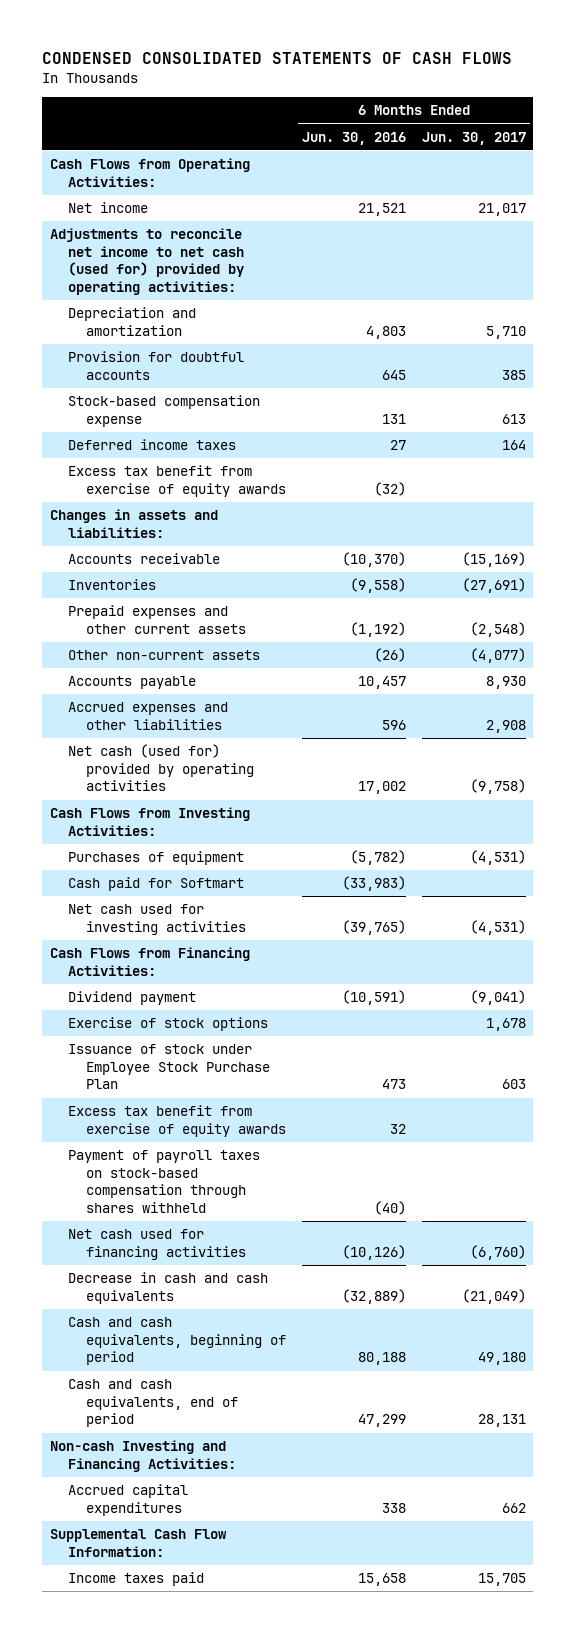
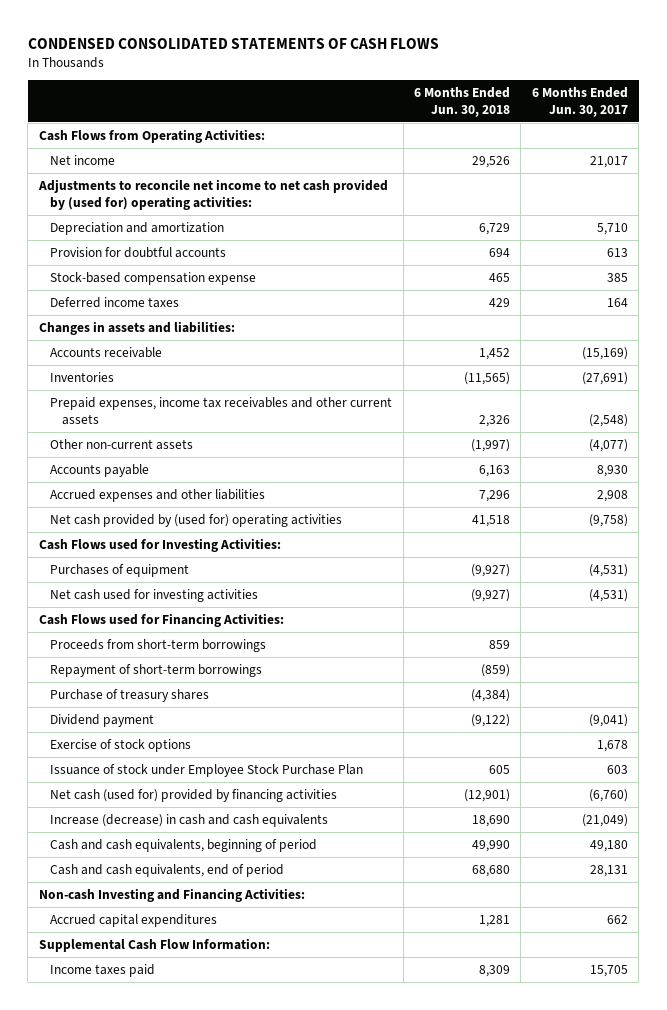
- | 6 Months Ended Jun. 30, 2016 | 6 Months Ended Jun. 30, 2017
+ | 6 Months Ended Jun. 30, 2018 | 6 Months Ended Jun. 30, 2017
- Adjustments to reconcile net income to net cash (used for) provided by operating activities:
+ Adjustments to reconcile net income to net cash provided by (used for) operating activities:
- Provision for doubtful accounts | 645 | 385
- Stock-based compensation expense | 131 | 613
+ Provision for doubtful accounts | 694 | 613
+ Stock-based compensation expense | 465 | 385
- Excess tax benefit from exercise of equity awards | (32) |
- Prepaid expenses and other current assets | (1,192) | (2,548)
+ Prepaid expenses, income tax receivables and other current assets | 2,326 | (2,548)
- Net cash (used for) provided by operating activities | 17,002 | (9,758)
- Cash Flows from Investing Activities:
+ Net cash provided by (used for) operating activities | 41,518 | (9,758)
+ Cash Flows used for Investing Activities:
- Cash paid for Softmart | (33,983) |
- Cash Flows from Financing Activities:
+ Cash Flows used for Financing Activities:
+ Proceeds from short-term borrowings | 859 |
+ Repayment of short-term borrowings | (859) |
+ Purchase of treasury shares | (4,384) |
- Excess tax benefit from exercise of equity awards | 32 |
- Payment of payroll taxes on stock-based compensation through shares withheld | (40) |
- Net cash used for financing activities | (10,126) | (6,760)
- Decrease in cash and cash equivalents | (32,889) | (21,049)
+ Net cash (used for) provided by financing activities | (12,901) | (6,760)
+ Increase (decrease) in cash and cash equivalents | 18,690 | (21,049)

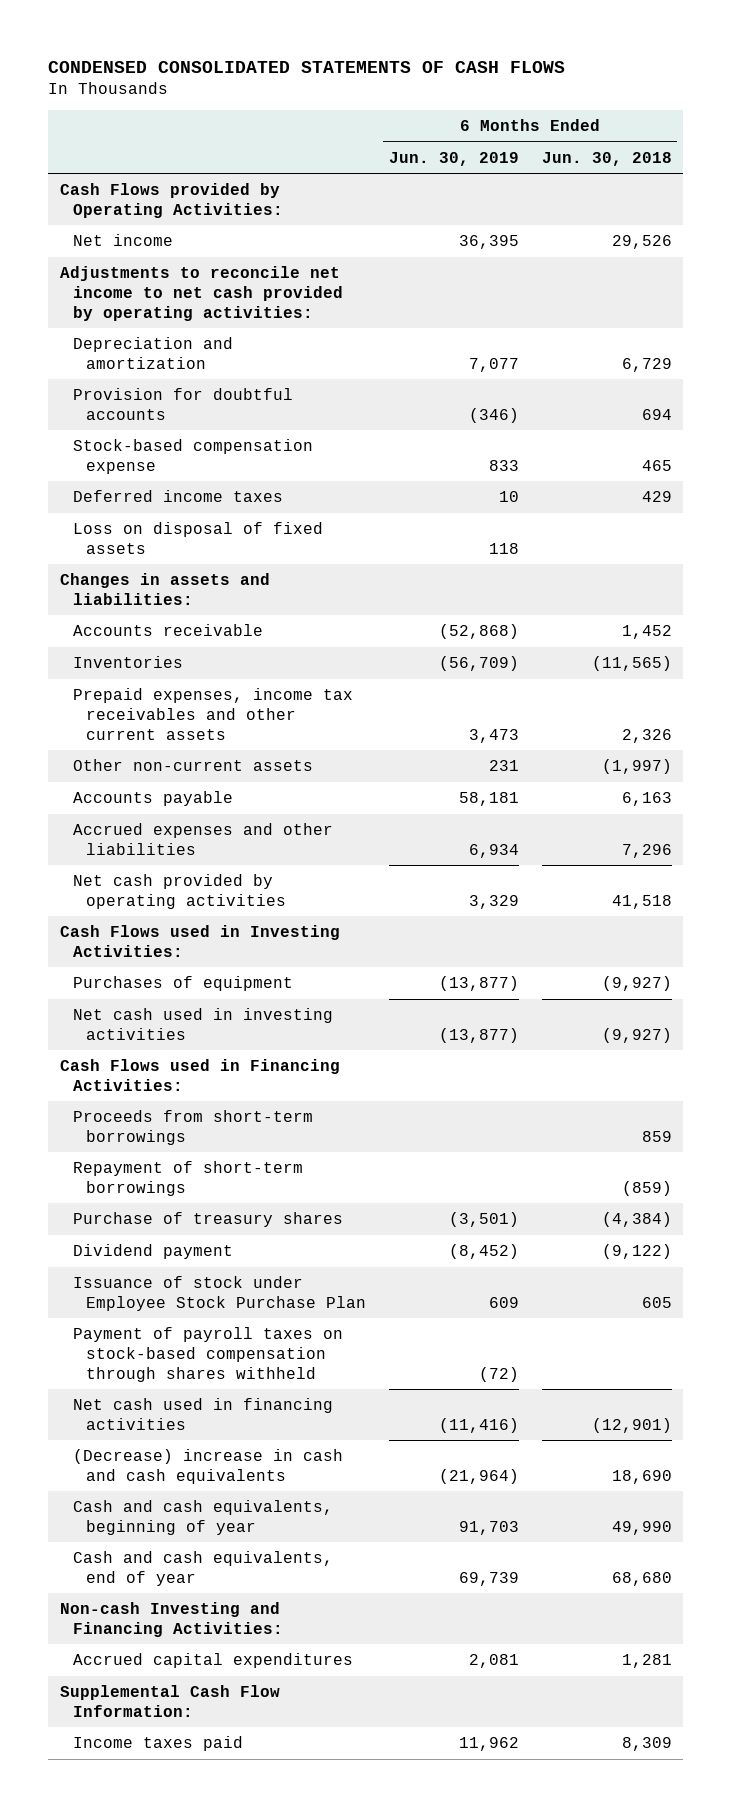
- | 6 Months Ended Jun. 30, 2018 | 6 Months Ended Jun. 30, 2017
+ | 6 Months Ended Jun. 30, 2019 | 6 Months Ended Jun. 30, 2018
- Cash Flows from Operating Activities:
+ Cash Flows provided by Operating Activities:
- Adjustments to reconcile net income to net cash provided by (used for) operating activities:
+ Adjustments to reconcile net income to net cash provided by operating activities:
+ Loss on disposal of fixed assets | 118 |
- Net cash provided by (used for) operating activities | 41,518 | (9,758)
- Cash Flows used for Investing Activities:
+ Net cash provided by operating activities | 3,329 | 41,518
+ Cash Flows used in Investing Activities:
- Net cash used for investing activities | (9,927) | (4,531)
- Cash Flows used for Financing Activities:
+ Net cash used in investing activities | (13,877) | (9,927)
+ Cash Flows used in Financing Activities:
- Exercise of stock options | | 1,678
- Net cash (used for) provided by financing activities | (12,901) | (6,760)
- Increase (decrease) in cash and cash equivalents | 18,690 | (21,049)
- Cash and cash equivalents, beginning of period | 49,990 | 49,180
- Cash and cash equivalents, end of period | 68,680 | 28,131
+ Payment of payroll taxes on stock-based compensation through shares withheld | (72) |
+ Net cash used in financing activities | (11,416) | (12,901)
+ (Decrease) increase in cash and cash equivalents | (21,964) | 18,690
+ Cash and cash equivalents, beginning of year | 91,703 | 49,990
+ Cash and cash equivalents, end of year | 69,739 | 68,680

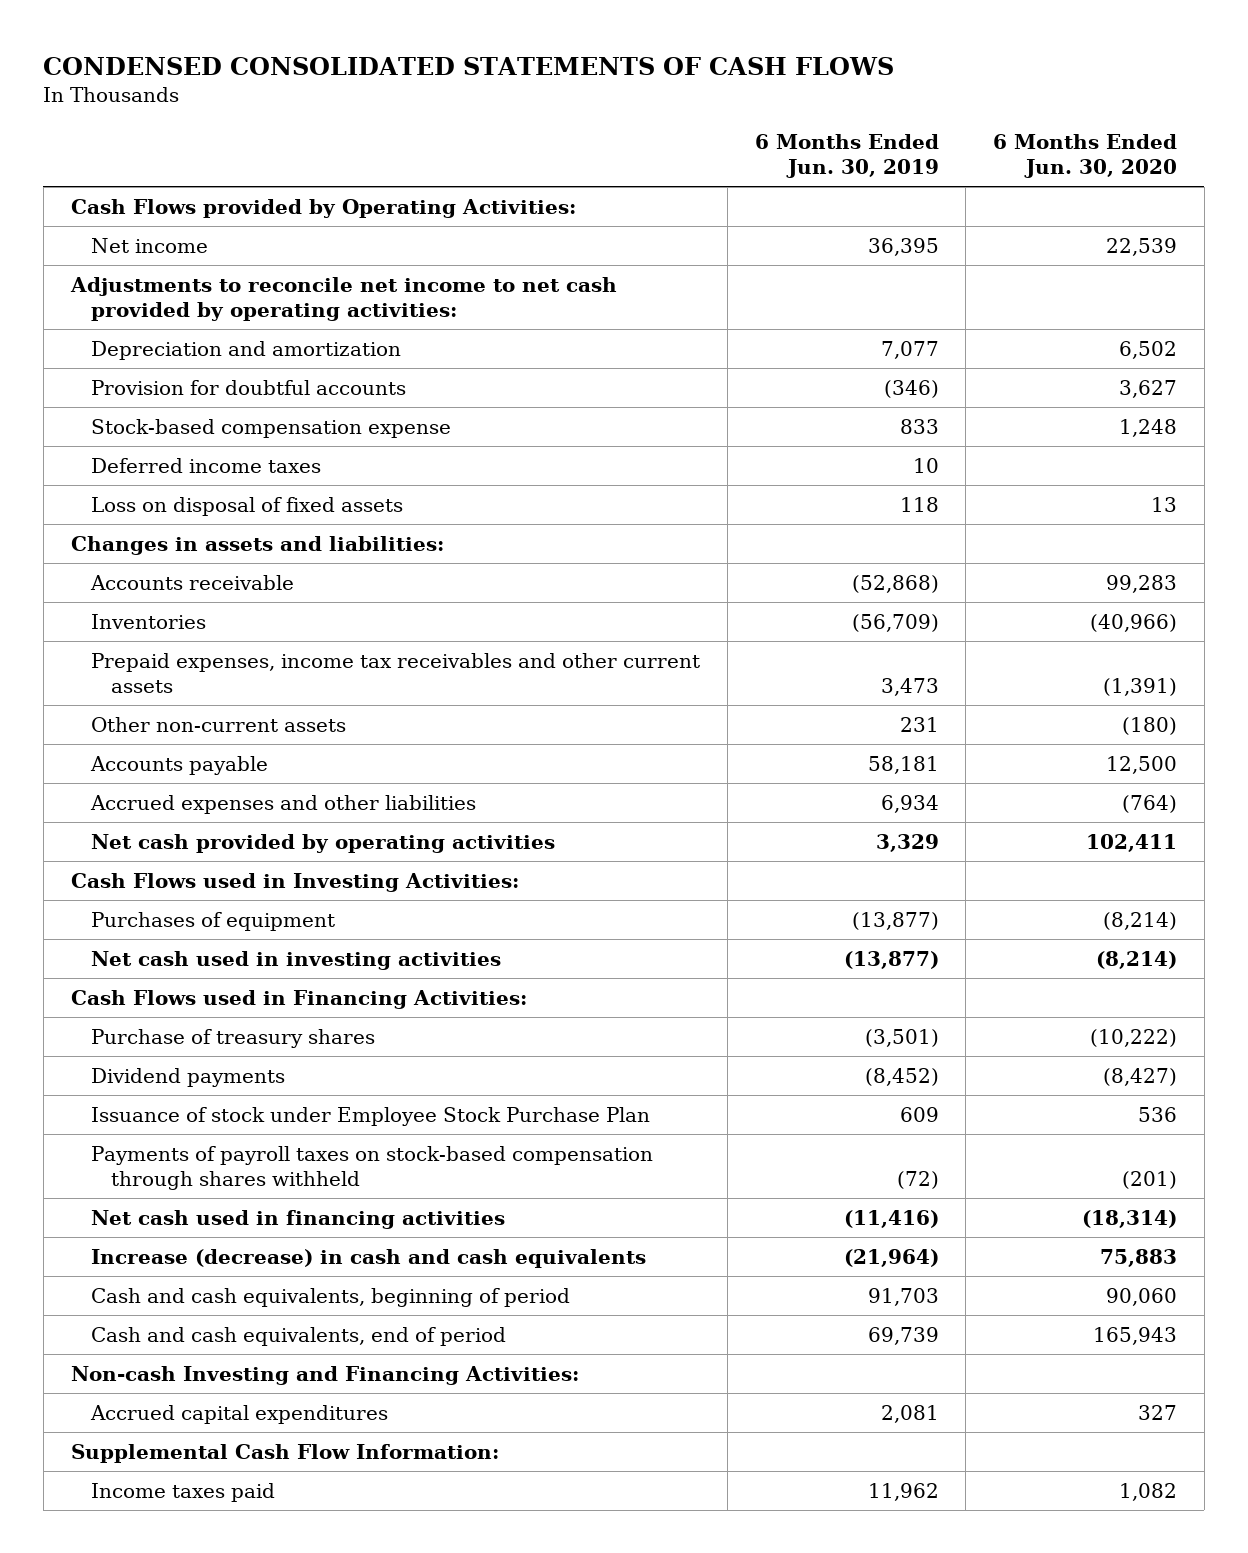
- | 6 Months Ended Jun. 30, 2019 | 6 Months Ended Jun. 30, 2018
+ | 6 Months Ended Jun. 30, 2019 | 6 Months Ended Jun. 30, 2020
- Proceeds from short-term borrowings | | 859
- Repayment of short-term borrowings | | (859)
- Dividend payment | (8,452) | (9,122)
+ Dividend payments | (8,452) | (8,427)
- Payment of payroll taxes on stock-based compensation through shares withheld | (72) |
+ Payments of payroll taxes on stock-based compensation through shares withheld | (72) | (201)
- (Decrease) increase in cash and cash equivalents | (21,964) | 18,690
- Cash and cash equivalents, beginning of year | 91,703 | 49,990
- Cash and cash equivalents, end of year | 69,739 | 68,680
+ Increase (decrease) in cash and cash equivalents | (21,964) | 75,883
+ Cash and cash equivalents, beginning of period | 91,703 | 90,060
+ Cash and cash equivalents, end of period | 69,739 | 165,943

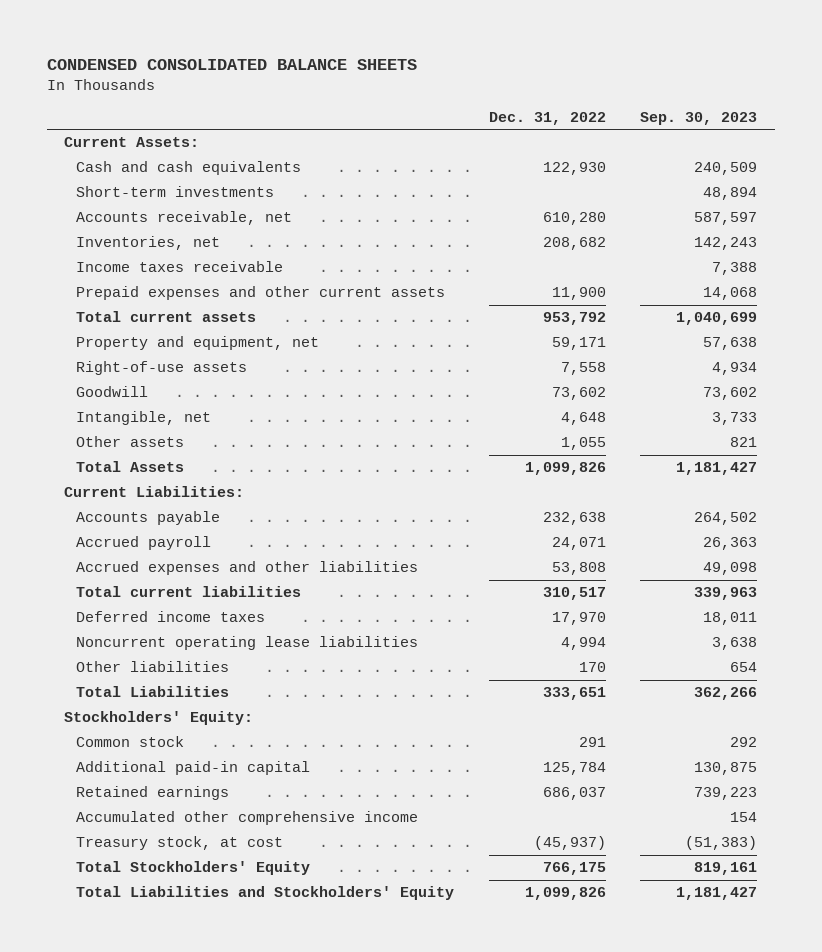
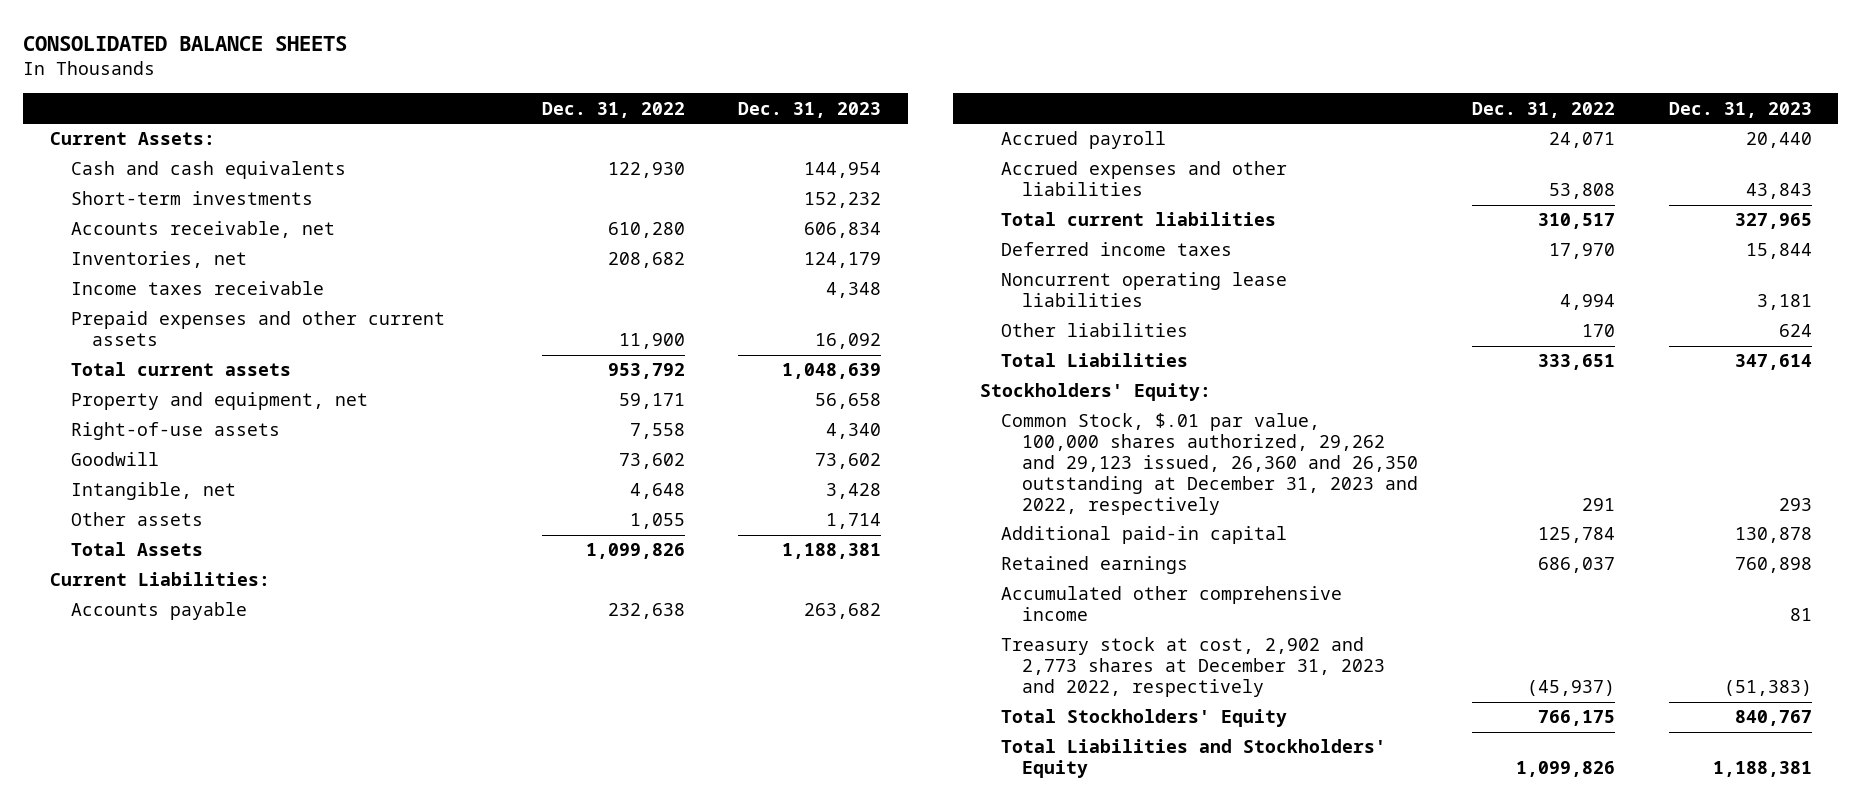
- CONDENSED CONSOLIDATED BALANCE SHEETS
+ CONSOLIDATED BALANCE SHEETS
- | Dec. 31, 2022 | Sep. 30, 2023
+ | Dec. 31, 2022 | Dec. 31, 2023
- Common stock | 291 | 292
+ Common Stock, $.01 par value, 100,000 shares authorized, 29,262 and 29,123 issued, 26,360 and 26,350 outstanding at December 31, 2023 and 2022, respectively | 291 | 293
- Treasury stock, at cost | (45,937) | (51,383)
+ Treasury stock at cost, 2,902 and 2,773 shares at December 31, 2023 and 2022, respectively | (45,937) | (51,383)

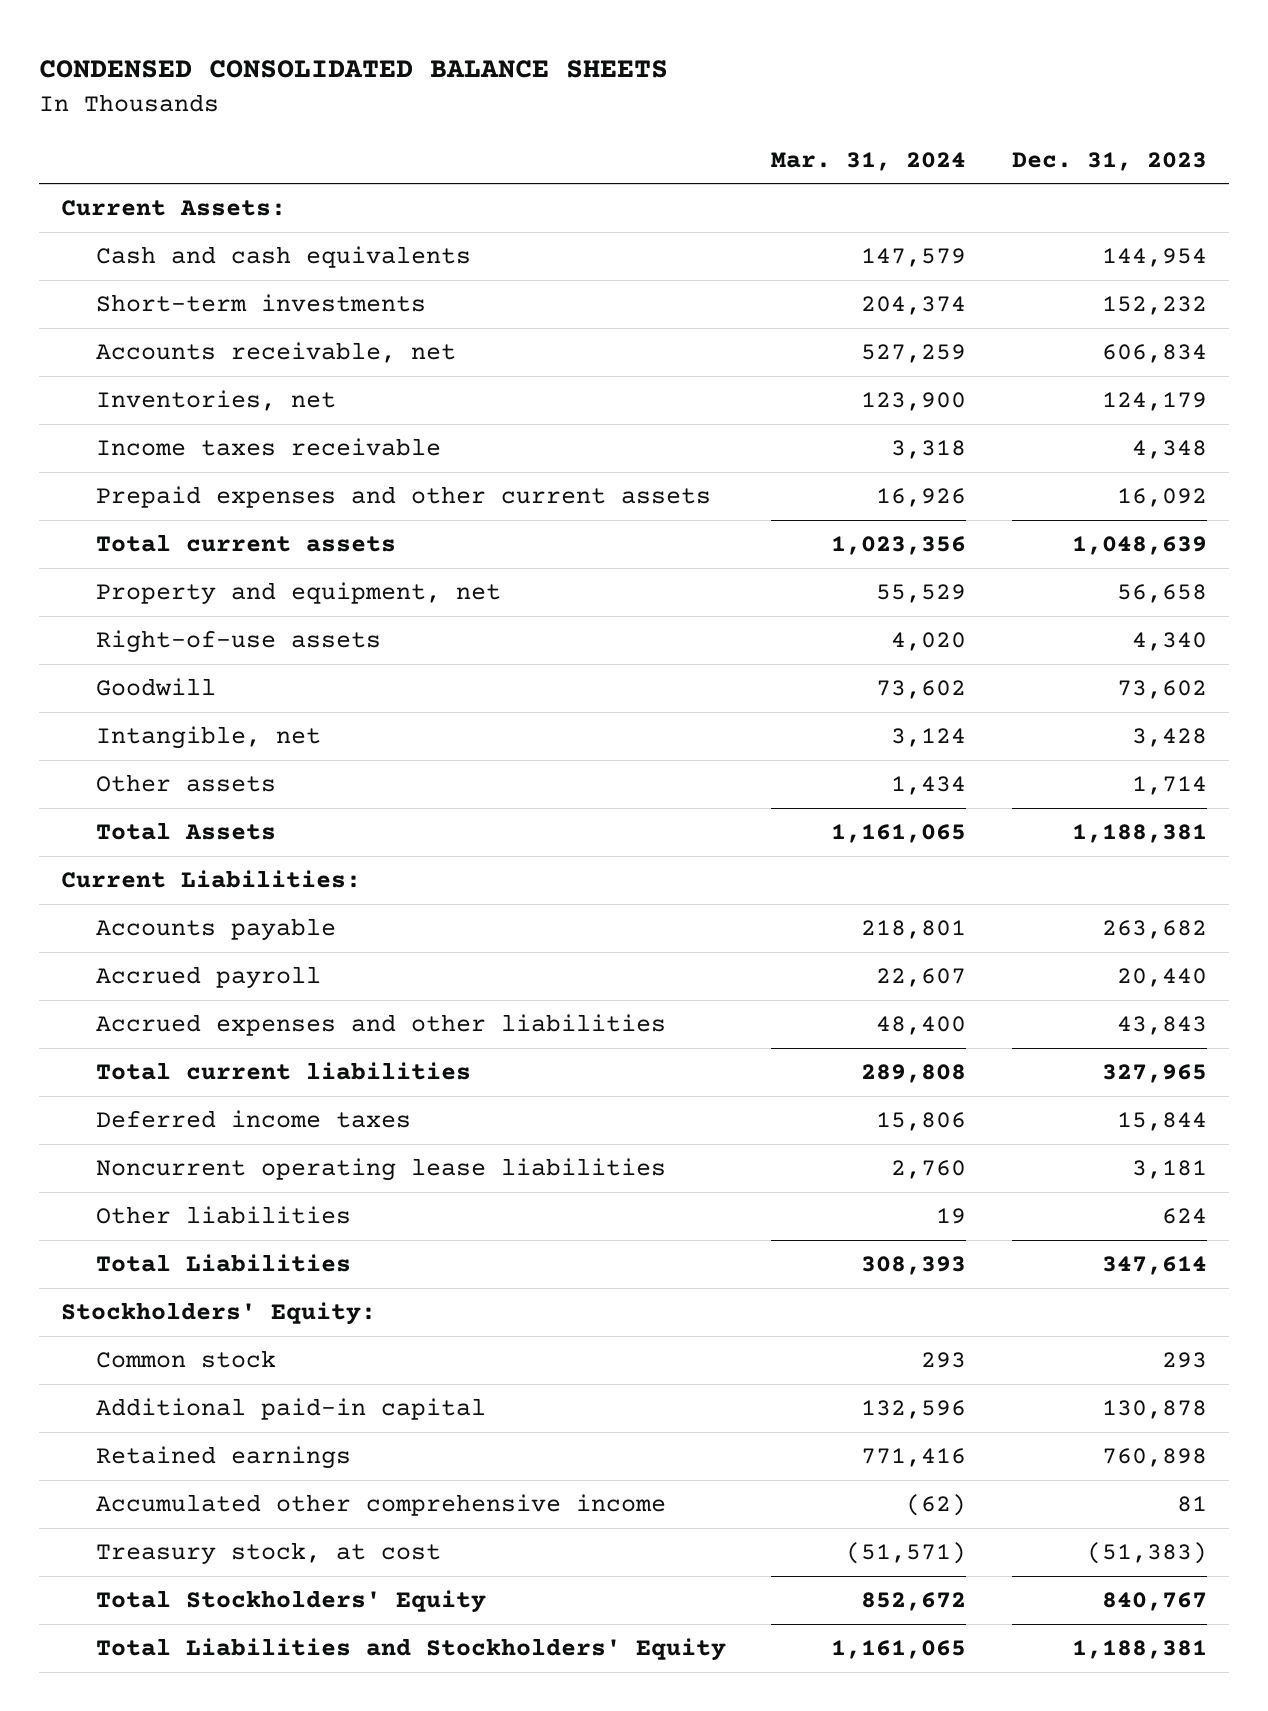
- CONSOLIDATED BALANCE SHEETS
+ CONDENSED CONSOLIDATED BALANCE SHEETS
- | Dec. 31, 2022 | Dec. 31, 2023
+ | Mar. 31, 2024 | Dec. 31, 2023
- Common Stock, $.01 par value, 100,000 shares authorized, 29,262 and 29,123 issued, 26,360 and 26,350 outstanding at December 31, 2023 and 2022, respectively | 291 | 293
+ Common stock | 293 | 293
- Treasury stock at cost, 2,902 and 2,773 shares at December 31, 2023 and 2022, respectively | (45,937) | (51,383)
+ Treasury stock, at cost | (51,571) | (51,383)

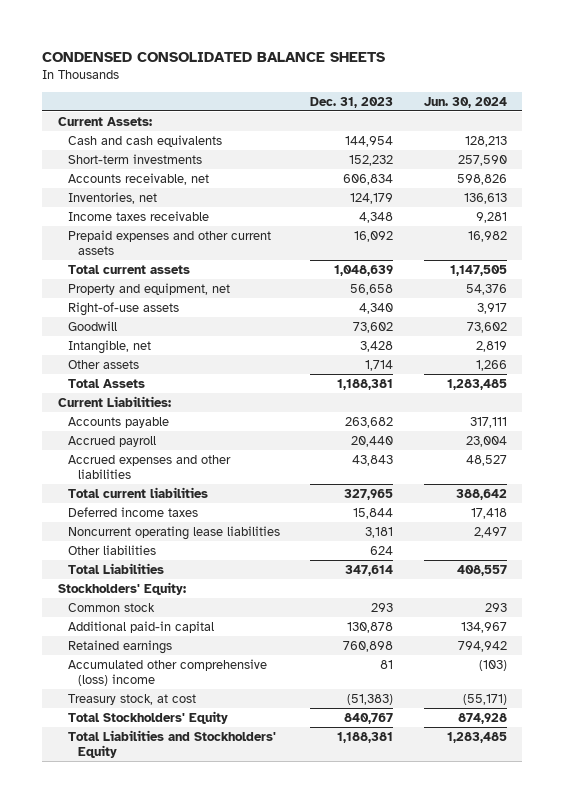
- | Mar. 31, 2024 | Dec. 31, 2023
+ | Dec. 31, 2023 | Jun. 30, 2024
- Accumulated other comprehensive income | (62) | 81
+ Accumulated other comprehensive (loss) income | 81 | (103)

